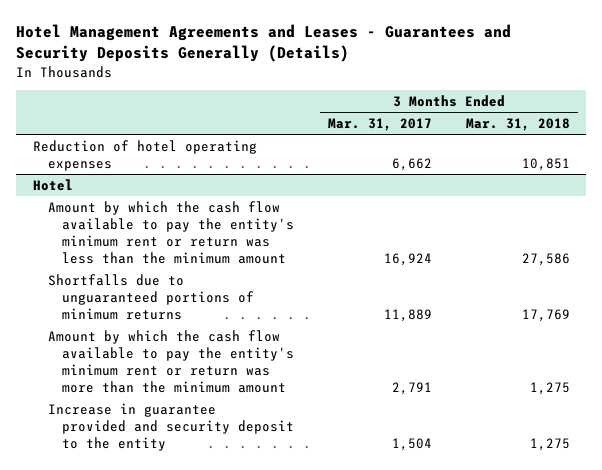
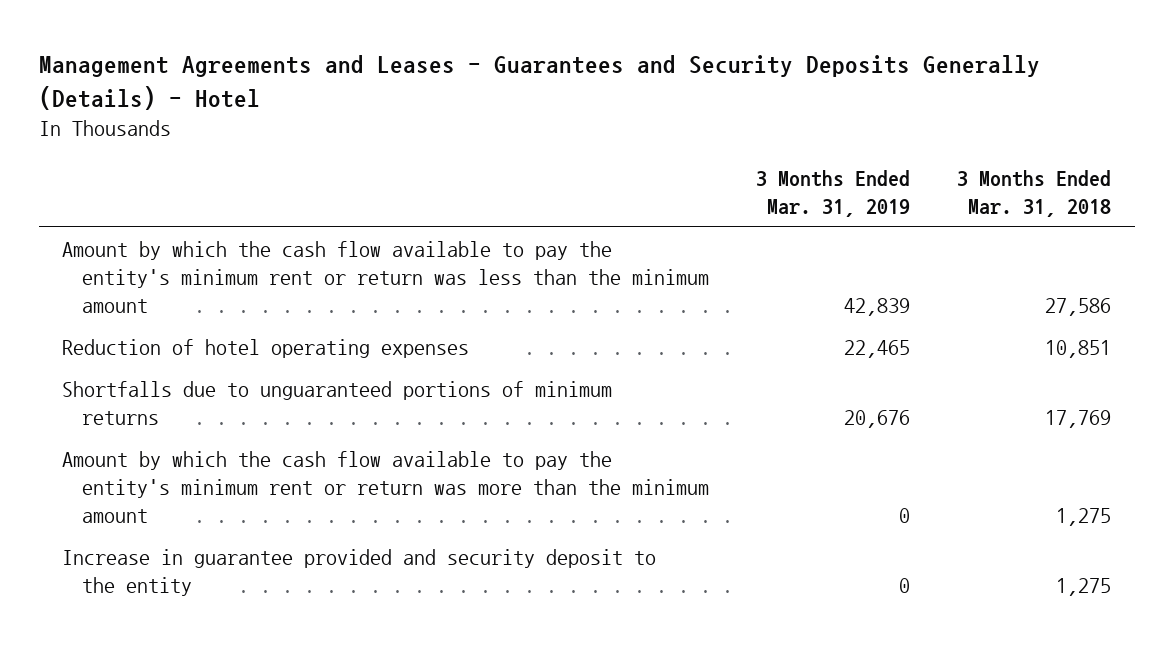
- Hotel Management Agreements and Leases - Guarantees and Security Deposits Generally (Details)
+ Management Agreements and Leases - Guarantees and Security Deposits Generally (Details) - Hotel
- | 3 Months Ended Mar. 31, 2017 | 3 Months Ended Mar. 31, 2018
+ | 3 Months Ended Mar. 31, 2019 | 3 Months Ended Mar. 31, 2018
- Hotel
moved down: Reduction of hotel operating expenses | 22,465 | 10,851

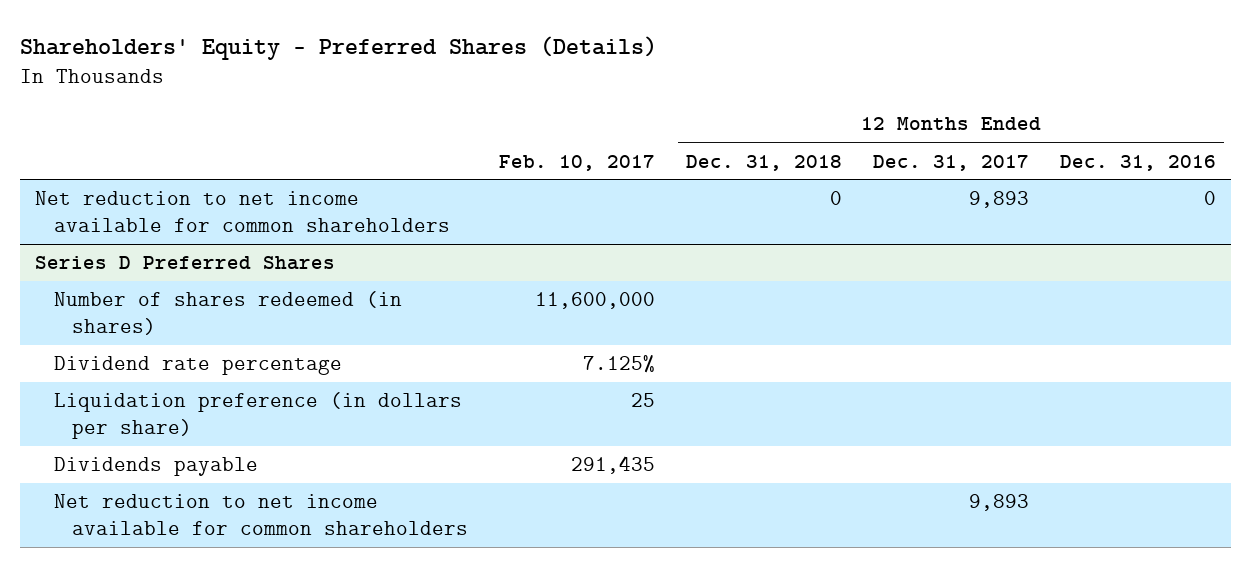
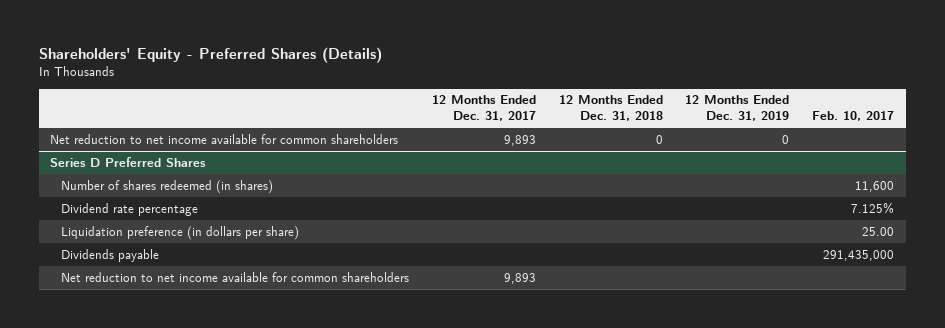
- | Feb. 10, 2017 | 12 Months Ended Dec. 31, 2018 | 12 Months Ended Dec. 31, 2017 | 12 Months Ended Dec. 31, 2016
+ | 12 Months Ended Dec. 31, 2017 | 12 Months Ended Dec. 31, 2018 | 12 Months Ended Dec. 31, 2019 | Feb. 10, 2017
@ Series D Preferred Shares
- Number of shares redeemed (in shares) | 11,600,000 | | |
+ Number of shares redeemed (in shares) | | | | 11,600
- Liquidation preference (in dollars per share) | 25 | | |
- Dividends payable | 291,435 | | |
+ Liquidation preference (in dollars per share) | | | | 25.00
+ Dividends payable | | | | 291,435,000

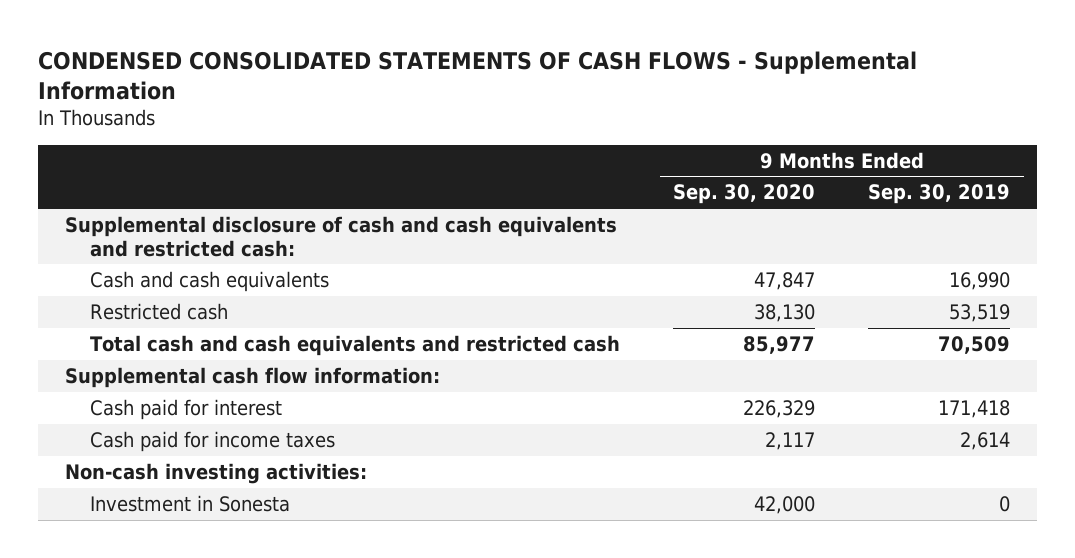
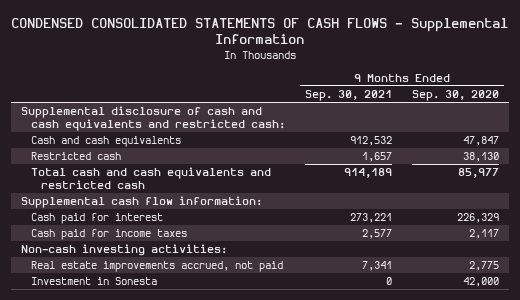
- | 9 Months Ended Sep. 30, 2020 | 9 Months Ended Sep. 30, 2019
+ | 9 Months Ended Sep. 30, 2021 | 9 Months Ended Sep. 30, 2020
+ Real estate improvements accrued, not paid | 7,341 | 2,775

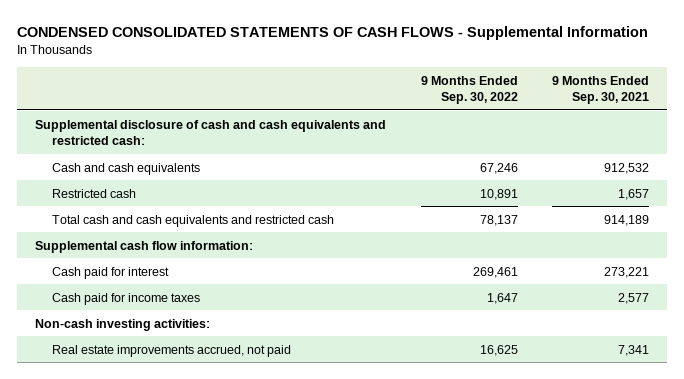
- | 9 Months Ended Sep. 30, 2021 | 9 Months Ended Sep. 30, 2020
+ | 9 Months Ended Sep. 30, 2022 | 9 Months Ended Sep. 30, 2021
- Investment in Sonesta | 0 | 42,000

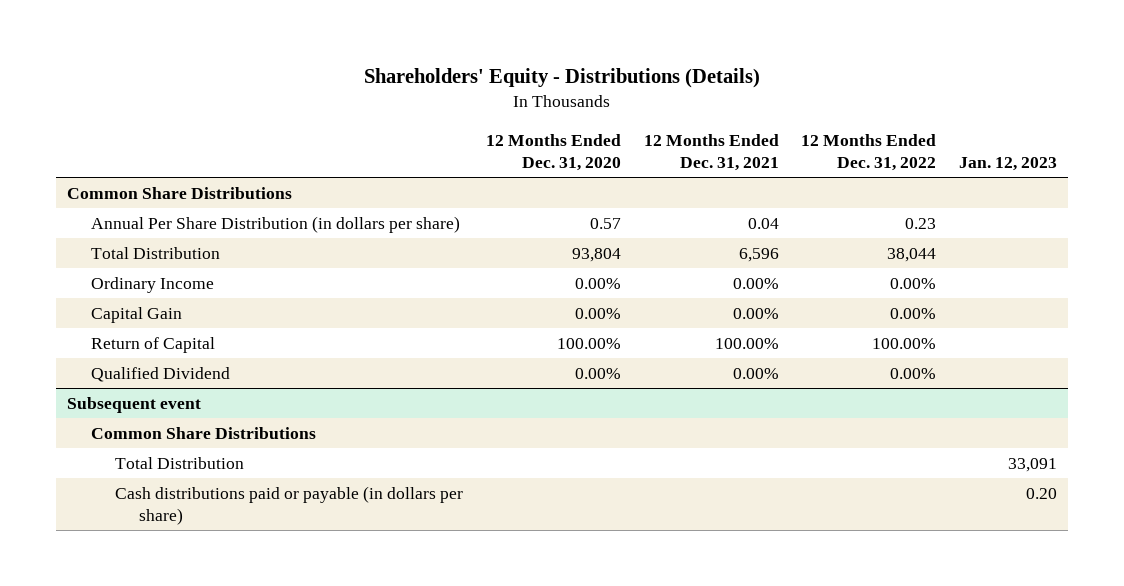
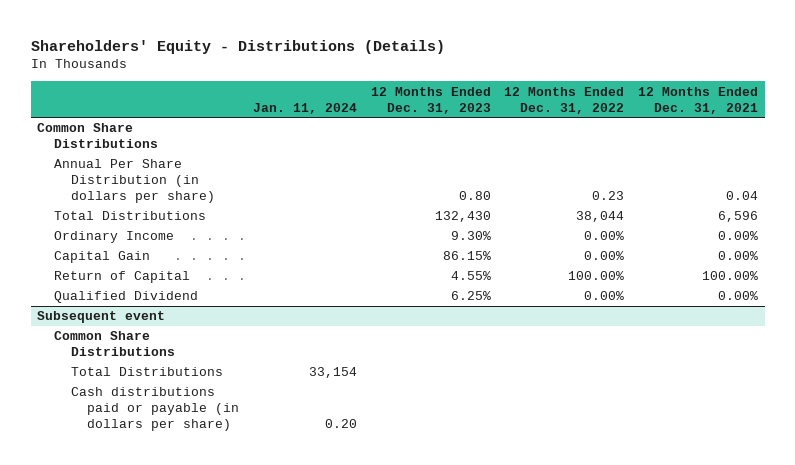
- | 12 Months Ended Dec. 31, 2020 | 12 Months Ended Dec. 31, 2021 | 12 Months Ended Dec. 31, 2022 | Jan. 12, 2023
+ | Jan. 11, 2024 | 12 Months Ended Dec. 31, 2023 | 12 Months Ended Dec. 31, 2022 | 12 Months Ended Dec. 31, 2021
- Total Distribution | 93,804 | 6,596 | 38,044 |
+ Total Distributions | | 132,430 | 38,044 | 6,596
@ Subsequent event
- Total Distribution | | | | 33,091
+ Total Distributions | 33,154 | | |

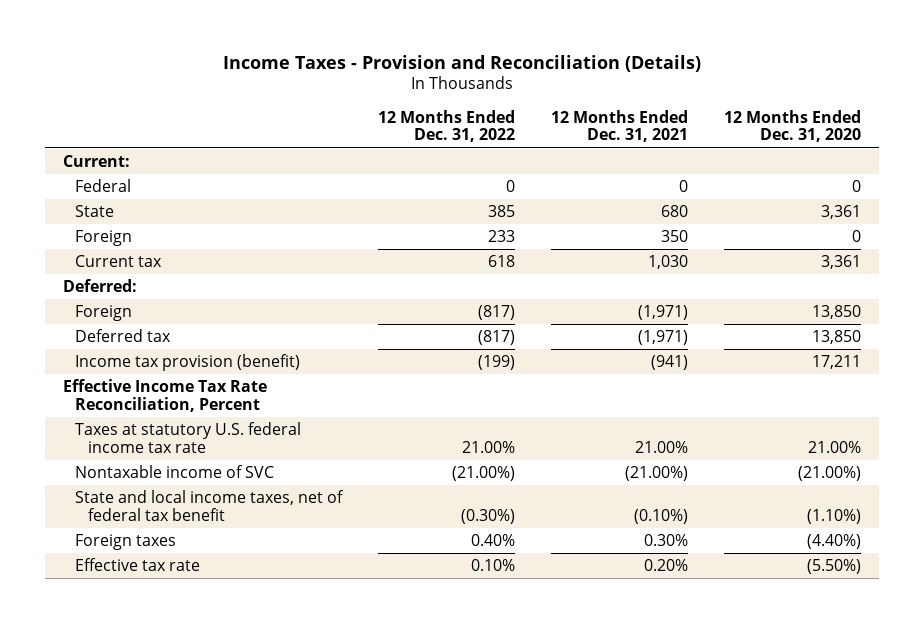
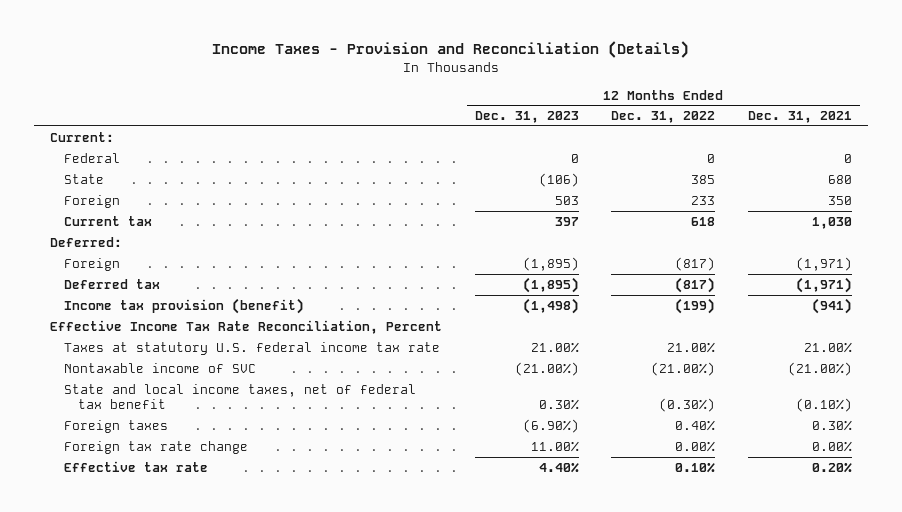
- | 12 Months Ended Dec. 31, 2022 | 12 Months Ended Dec. 31, 2021 | 12 Months Ended Dec. 31, 2020
+ | 12 Months Ended Dec. 31, 2023 | 12 Months Ended Dec. 31, 2022 | 12 Months Ended Dec. 31, 2021
+ Foreign tax rate change | 11.00% | 0.00% | 0.00%

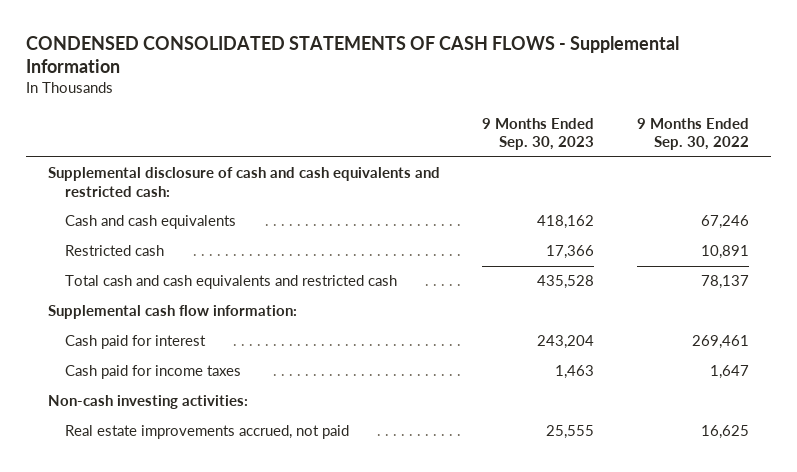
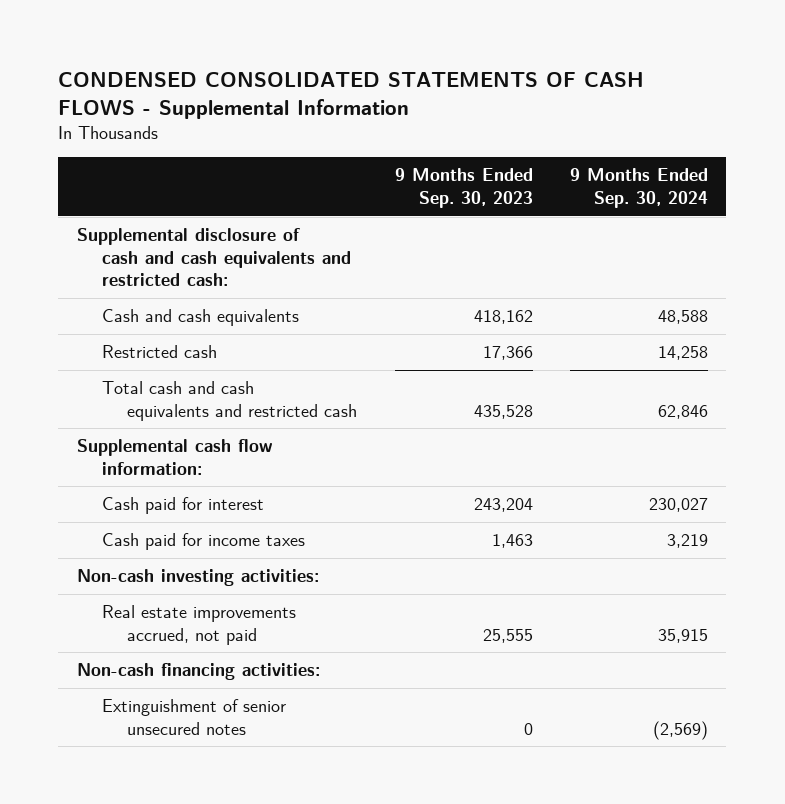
- | 9 Months Ended Sep. 30, 2023 | 9 Months Ended Sep. 30, 2022
+ | 9 Months Ended Sep. 30, 2023 | 9 Months Ended Sep. 30, 2024
+ Non-cash financing activities:
+ Extinguishment of senior unsecured notes | 0 | (2,569)

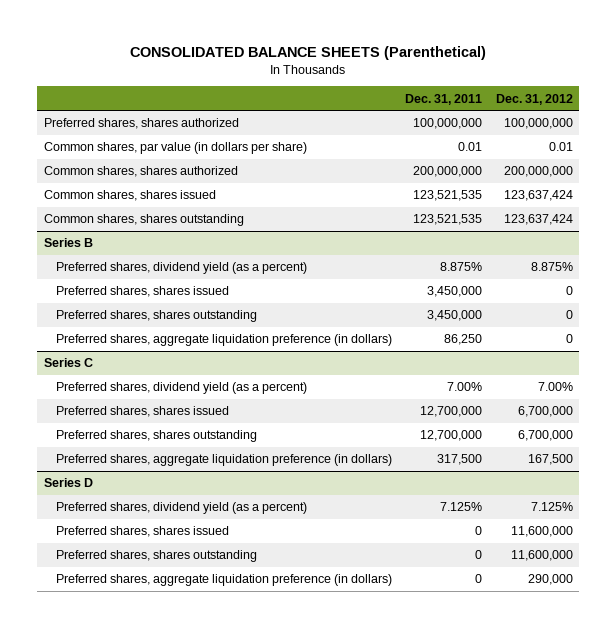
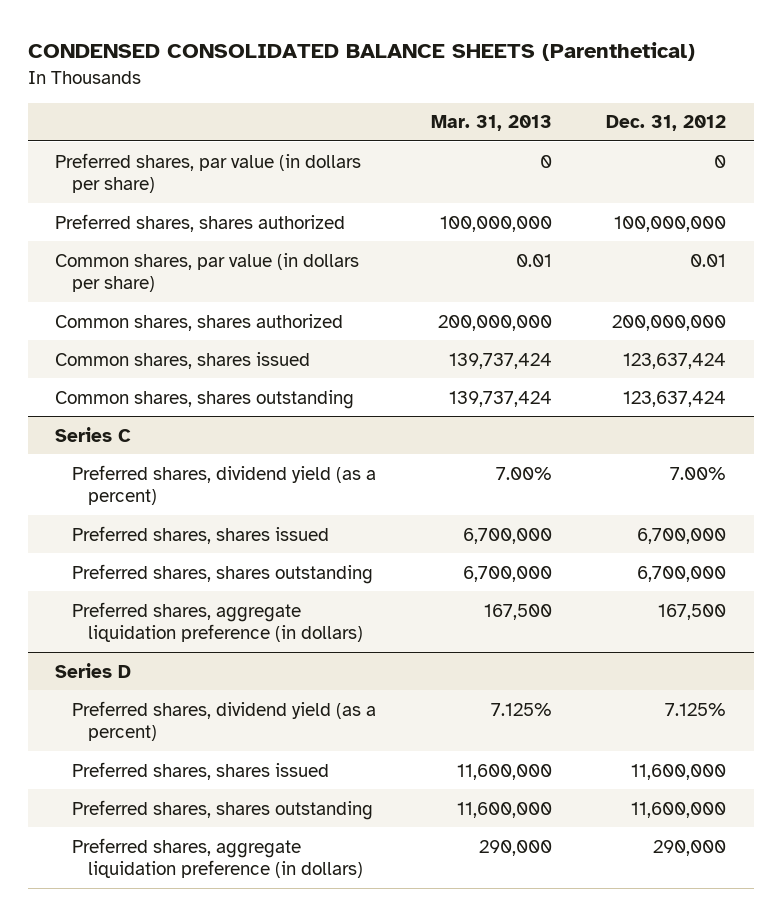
- CONSOLIDATED BALANCE SHEETS (Parenthetical)
+ CONDENSED CONSOLIDATED BALANCE SHEETS (Parenthetical)
- | Dec. 31, 2011 | Dec. 31, 2012
+ | Mar. 31, 2013 | Dec. 31, 2012
+ Preferred shares, par value (in dollars per share) | 0 | 0
- Series B
- Preferred shares, dividend yield (as a percent) | 8.875% | 8.875%
- Preferred shares, shares issued | 3,450,000 | 0
- Preferred shares, shares outstanding | 3,450,000 | 0
- Preferred shares, aggregate liquidation preference (in dollars) | 86,250 | 0

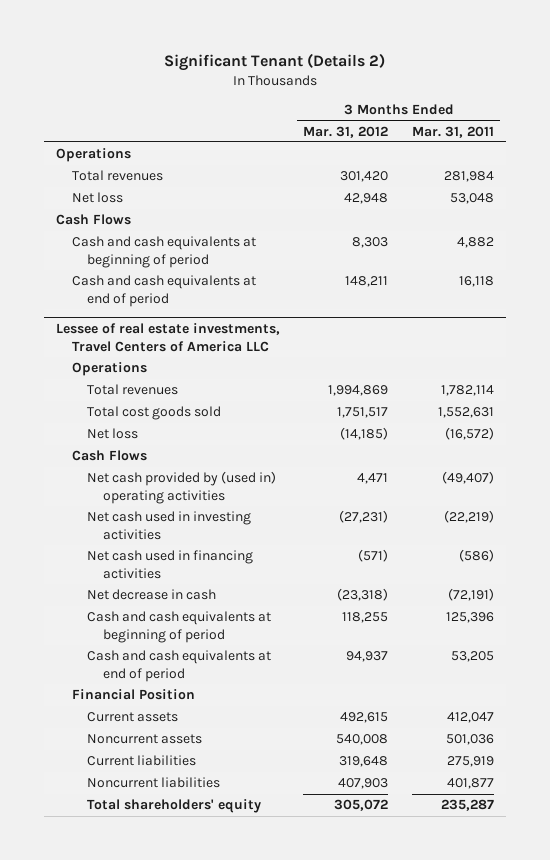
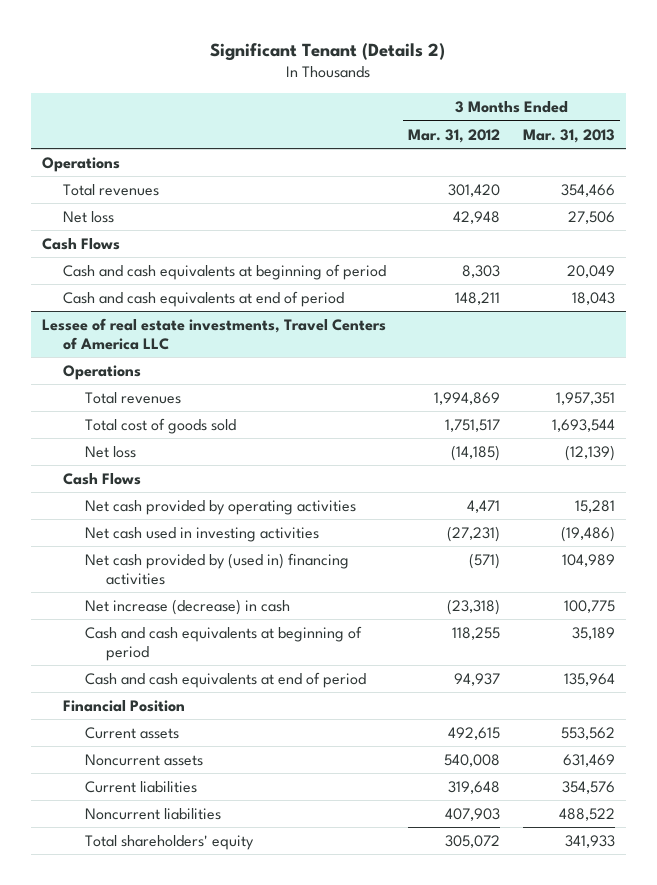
- | 3 Months Ended Mar. 31, 2012 | 3 Months Ended Mar. 31, 2011
+ | 3 Months Ended Mar. 31, 2012 | 3 Months Ended Mar. 31, 2013
@ Lessee of real estate investments, Travel Centers of America LLC
- Total cost goods sold | 1,751,517 | 1,552,631
+ Total cost of goods sold | 1,751,517 | 1,693,544
- Net cash provided by (used in) operating activities | 4,471 | (49,407)
+ Net cash provided by operating activities | 4,471 | 15,281
- Net cash used in financing activities | (571) | (586)
- Net decrease in cash | (23,318) | (72,191)
+ Net cash provided by (used in) financing activities | (571) | 104,989
+ Net increase (decrease) in cash | (23,318) | 100,775

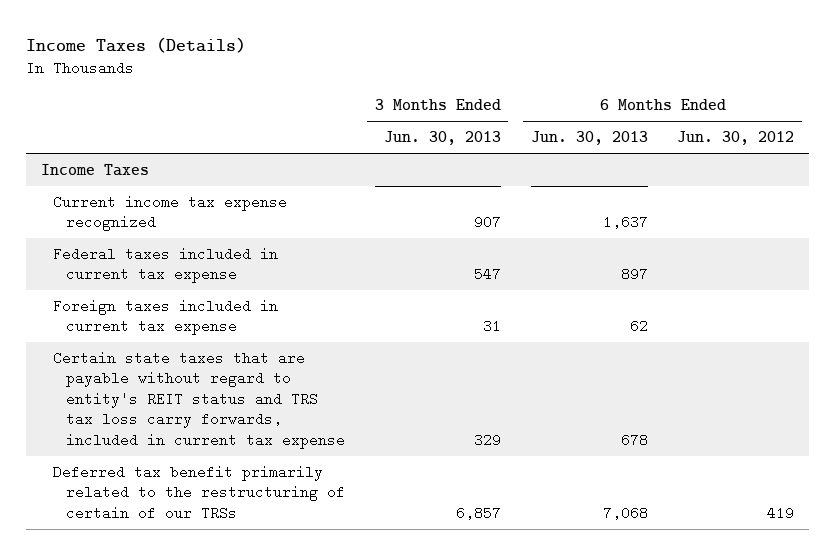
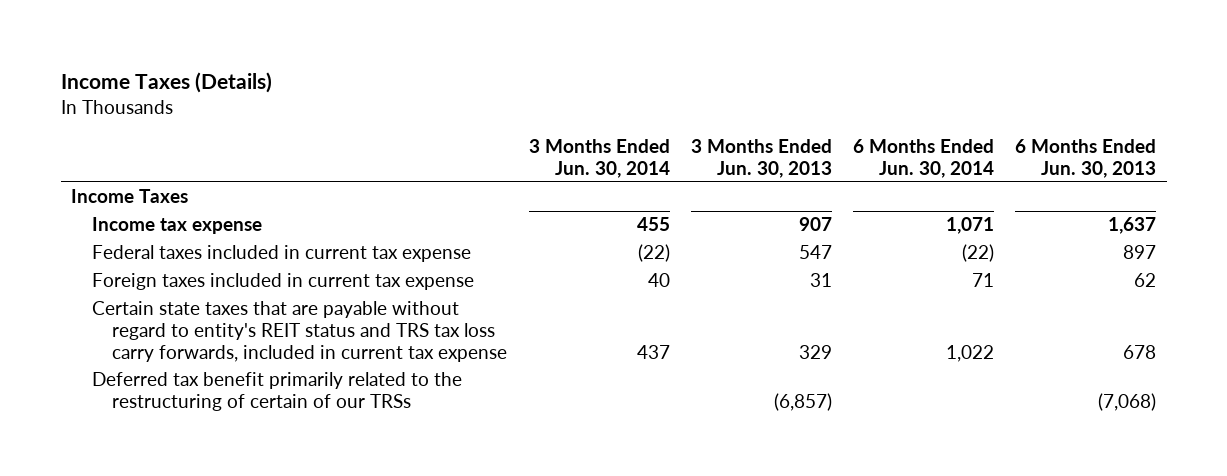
- | 3 Months Ended Jun. 30, 2013 | 6 Months Ended Jun. 30, 2013 | 6 Months Ended Jun. 30, 2012
+ | 3 Months Ended Jun. 30, 2014 | 3 Months Ended Jun. 30, 2013 | 6 Months Ended Jun. 30, 2014 | 6 Months Ended Jun. 30, 2013
- Current income tax expense recognized | 907 | 1,637 |
+ Income tax expense | 455 | 907 | 1,071 | 1,637
- Deferred tax benefit primarily related to the restructuring of certain of our TRSs | 6,857 | 7,068 | 419
+ Deferred tax benefit primarily related to the restructuring of certain of our TRSs | | (6,857) | | (7,068)

